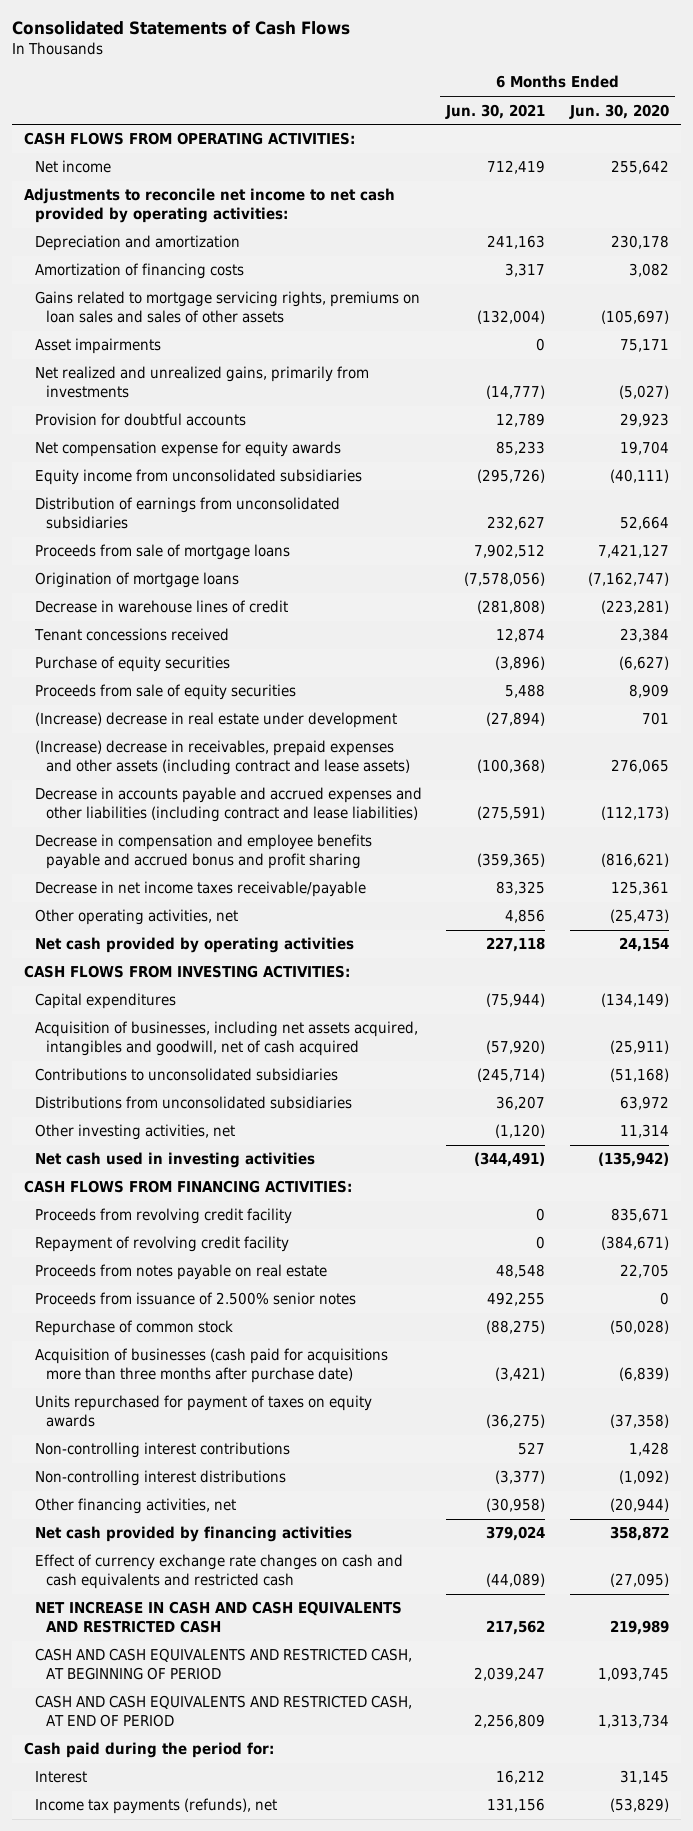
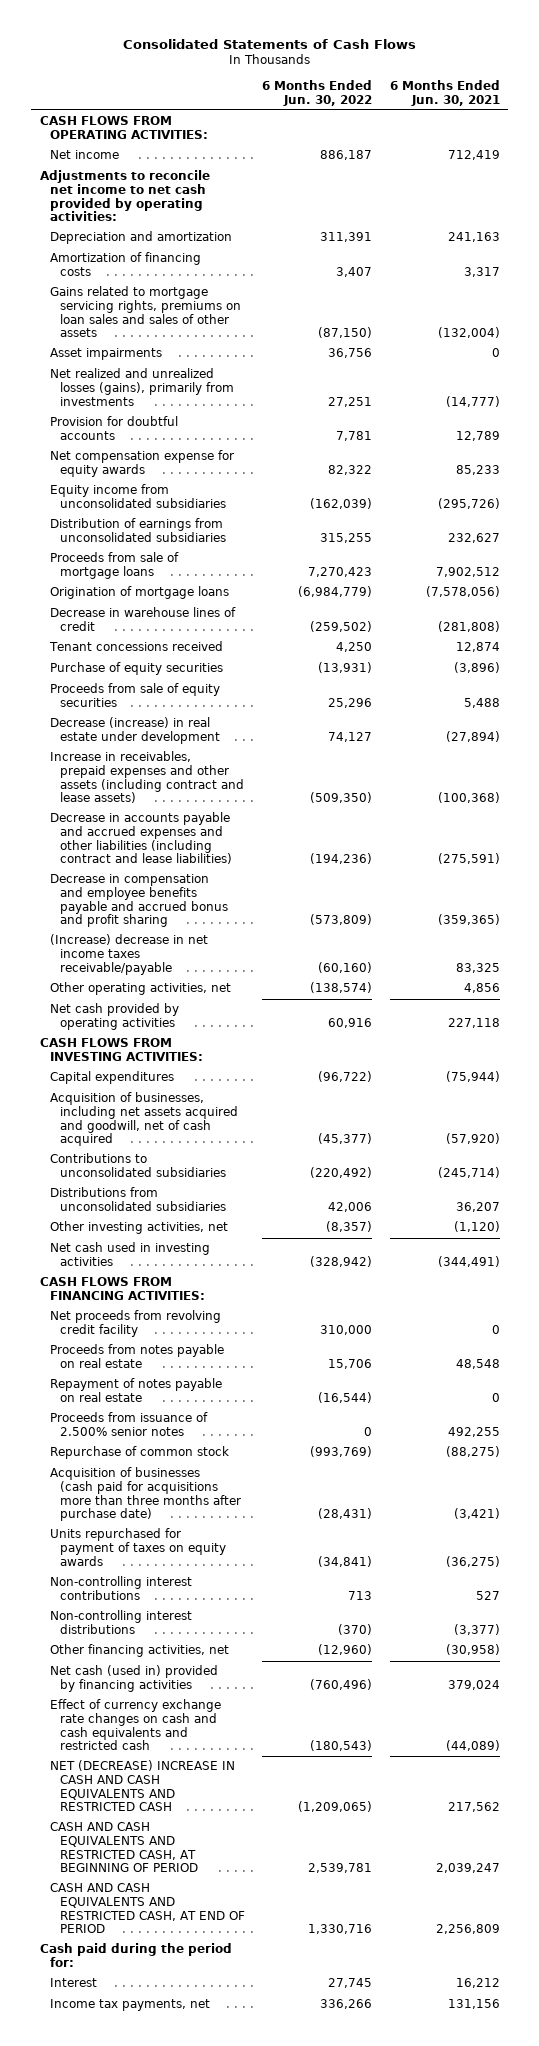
- | 6 Months Ended Jun. 30, 2021 | 6 Months Ended Jun. 30, 2020
+ | 6 Months Ended Jun. 30, 2022 | 6 Months Ended Jun. 30, 2021
- Net realized and unrealized gains, primarily from investments | (14,777) | (5,027)
+ Net realized and unrealized losses (gains), primarily from investments | 27,251 | (14,777)
- (Increase) decrease in real estate under development | (27,894) | 701
- (Increase) decrease in receivables, prepaid expenses and other assets (including contract and lease assets) | (100,368) | 276,065
+ Decrease (increase) in real estate under development | 74,127 | (27,894)
+ Increase in receivables, prepaid expenses and other assets (including contract and lease assets) | (509,350) | (100,368)
- Decrease in net income taxes receivable/payable | 83,325 | 125,361
+ (Increase) decrease in net income taxes receivable/payable | (60,160) | 83,325
- Acquisition of businesses, including net assets acquired, intangibles and goodwill, net of cash acquired | (57,920) | (25,911)
+ Acquisition of businesses, including net assets acquired and goodwill, net of cash acquired | (45,377) | (57,920)
- Proceeds from revolving credit facility | 0 | 835,671
- Repayment of revolving credit facility | 0 | (384,671)
+ Net proceeds from revolving credit facility | 310,000 | 0
+ Repayment of notes payable on real estate | (16,544) | 0
- Net cash provided by financing activities | 379,024 | 358,872
+ Net cash (used in) provided by financing activities | (760,496) | 379,024
- NET INCREASE IN CASH AND CASH EQUIVALENTS AND RESTRICTED CASH | 217,562 | 219,989
+ NET (DECREASE) INCREASE IN CASH AND CASH EQUIVALENTS AND RESTRICTED CASH | (1,209,065) | 217,562
- Income tax payments (refunds), net | 131,156 | (53,829)
+ Income tax payments, net | 336,266 | 131,156

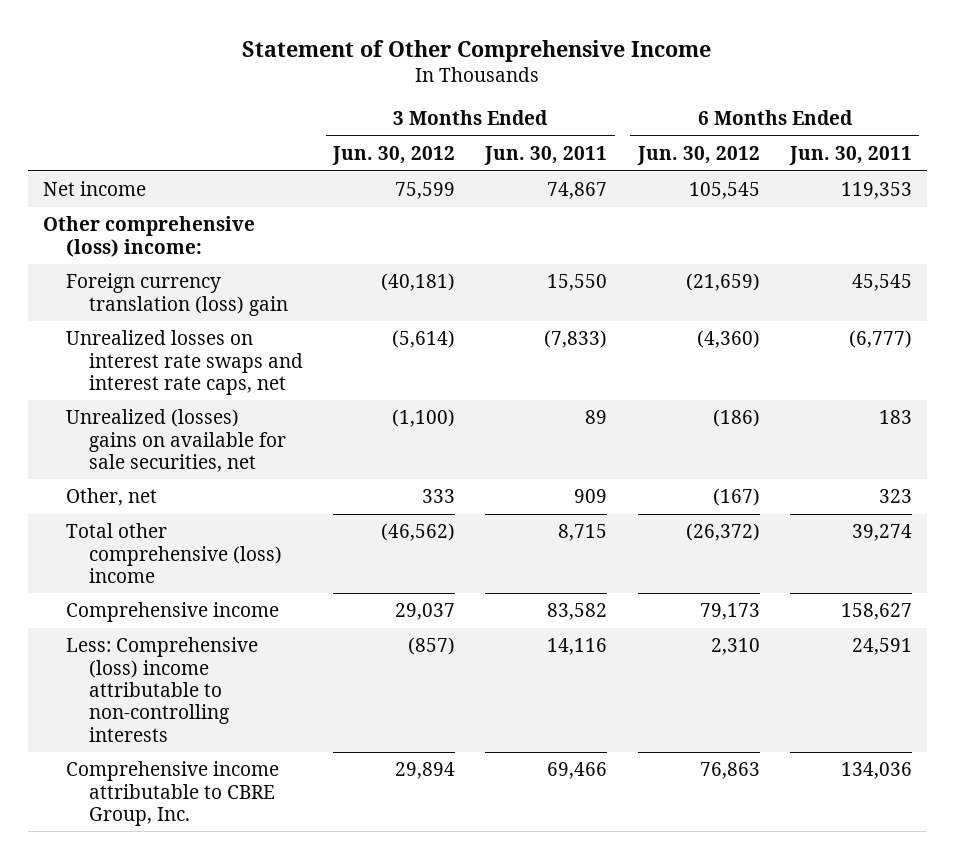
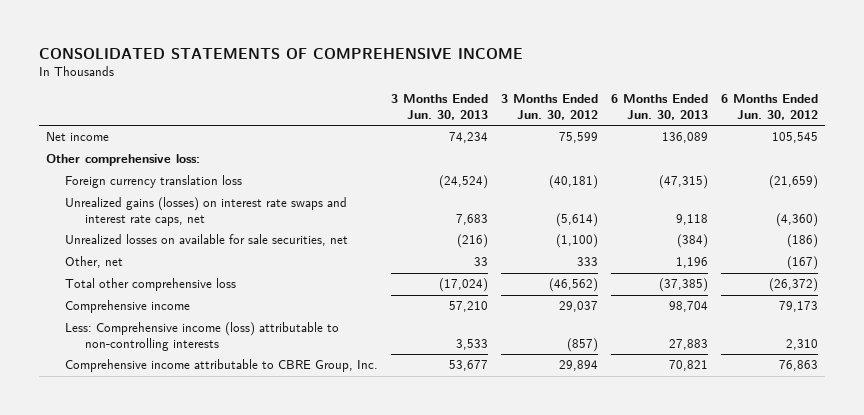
- Statement of Other Comprehensive Income
+ CONSOLIDATED STATEMENTS OF COMPREHENSIVE INCOME
- | 3 Months Ended Jun. 30, 2012 | 3 Months Ended Jun. 30, 2011 | 6 Months Ended Jun. 30, 2012 | 6 Months Ended Jun. 30, 2011
+ | 3 Months Ended Jun. 30, 2013 | 3 Months Ended Jun. 30, 2012 | 6 Months Ended Jun. 30, 2013 | 6 Months Ended Jun. 30, 2012
- Other comprehensive (loss) income:
- Foreign currency translation (loss) gain | (40,181) | 15,550 | (21,659) | 45,545
- Unrealized losses on interest rate swaps and interest rate caps, net | (5,614) | (7,833) | (4,360) | (6,777)
- Unrealized (losses) gains on available for sale securities, net | (1,100) | 89 | (186) | 183
+ Other comprehensive loss:
+ Foreign currency translation loss | (24,524) | (40,181) | (47,315) | (21,659)
+ Unrealized gains (losses) on interest rate swaps and interest rate caps, net | 7,683 | (5,614) | 9,118 | (4,360)
+ Unrealized losses on available for sale securities, net | (216) | (1,100) | (384) | (186)
- Total other comprehensive (loss) income | (46,562) | 8,715 | (26,372) | 39,274
+ Total other comprehensive loss | (17,024) | (46,562) | (37,385) | (26,372)
- Less: Comprehensive (loss) income attributable to non-controlling interests | (857) | 14,116 | 2,310 | 24,591
+ Less: Comprehensive income (loss) attributable to non-controlling interests | 3,533 | (857) | 27,883 | 2,310

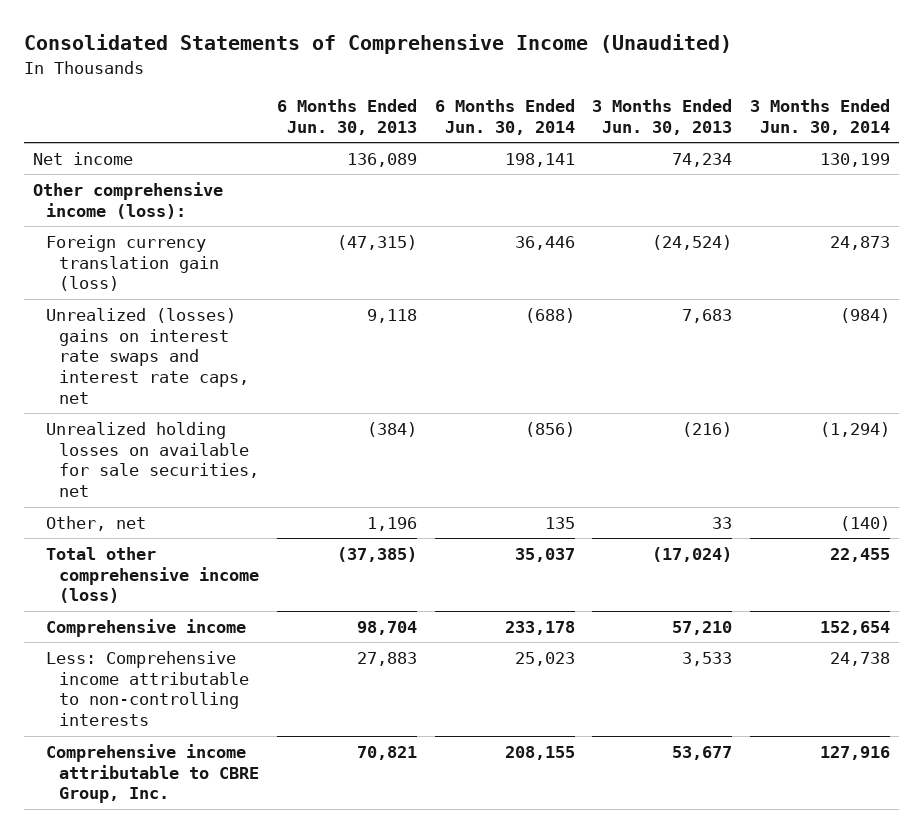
- CONSOLIDATED STATEMENTS OF COMPREHENSIVE INCOME
+ Consolidated Statements of Comprehensive Income (Unaudited)
- | 3 Months Ended Jun. 30, 2013 | 3 Months Ended Jun. 30, 2012 | 6 Months Ended Jun. 30, 2013 | 6 Months Ended Jun. 30, 2012
+ | 6 Months Ended Jun. 30, 2013 | 6 Months Ended Jun. 30, 2014 | 3 Months Ended Jun. 30, 2013 | 3 Months Ended Jun. 30, 2014
- Other comprehensive loss:
- Foreign currency translation loss | (24,524) | (40,181) | (47,315) | (21,659)
- Unrealized gains (losses) on interest rate swaps and interest rate caps, net | 7,683 | (5,614) | 9,118 | (4,360)
- Unrealized losses on available for sale securities, net | (216) | (1,100) | (384) | (186)
+ Other comprehensive income (loss):
+ Foreign currency translation gain (loss) | (47,315) | 36,446 | (24,524) | 24,873
+ Unrealized (losses) gains on interest rate swaps and interest rate caps, net | 9,118 | (688) | 7,683 | (984)
+ Unrealized holding losses on available for sale securities, net | (384) | (856) | (216) | (1,294)
- Total other comprehensive loss | (17,024) | (46,562) | (37,385) | (26,372)
+ Total other comprehensive income (loss) | (37,385) | 35,037 | (17,024) | 22,455
- Less: Comprehensive income (loss) attributable to non-controlling interests | 3,533 | (857) | 27,883 | 2,310
+ Less: Comprehensive income attributable to non-controlling interests | 27,883 | 25,023 | 3,533 | 24,738

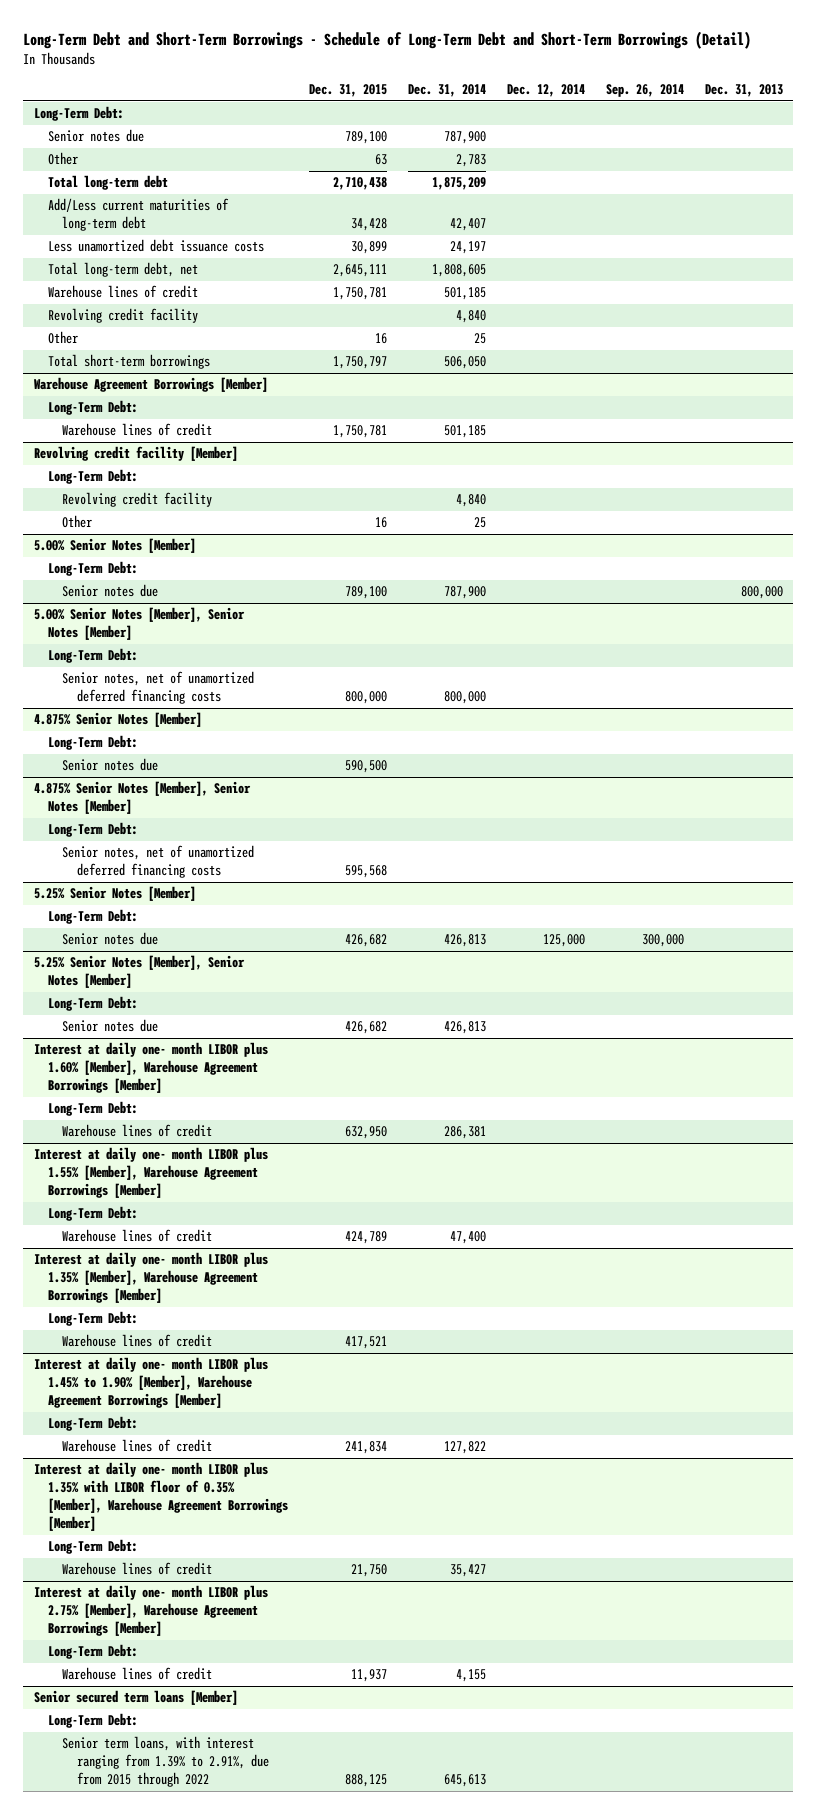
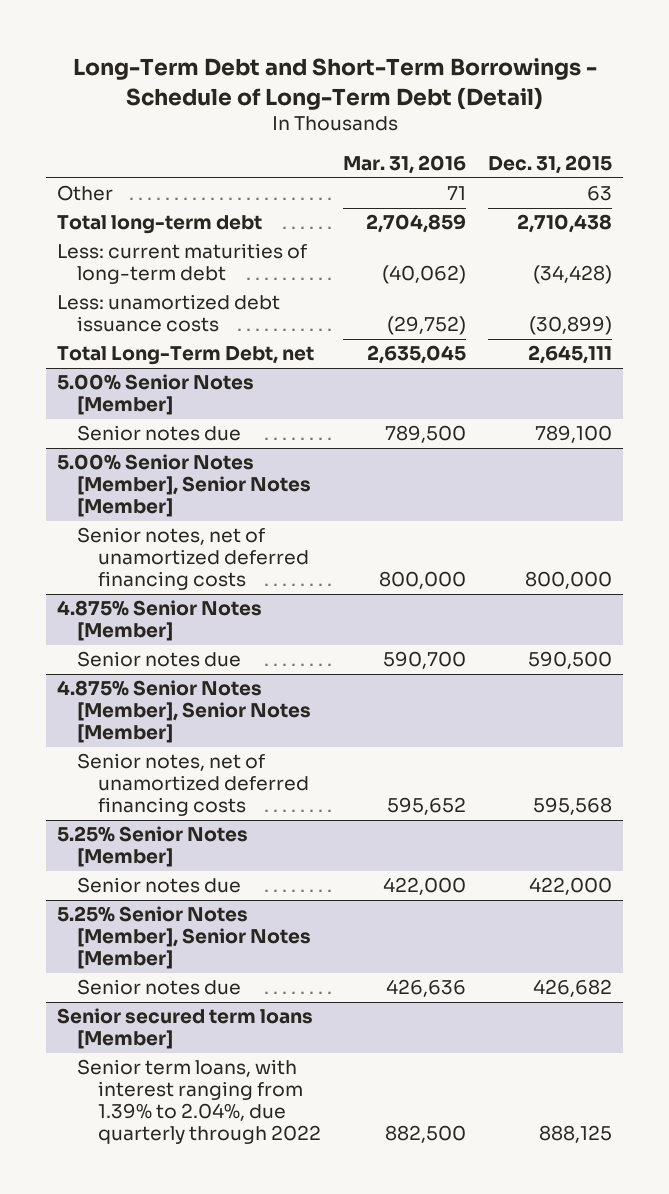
- Long-Term Debt and Short-Term Borrowings - Schedule of Long-Term Debt and Short-Term Borrowings (Detail)
+ Long-Term Debt and Short-Term Borrowings - Schedule of Long-Term Debt (Detail)
- | Dec. 31, 2015 | Dec. 31, 2014 | Dec. 12, 2014 | Sep. 26, 2014 | Dec. 31, 2013
+ | Mar. 31, 2016 | Dec. 31, 2015
- Long-Term Debt:
- Senior notes due | 789,100 | 787,900 | | |
- Add/Less current maturities of long-term debt | 34,428 | 42,407 | | |
- Less unamortized debt issuance costs | 30,899 | 24,197 | | |
- Total long-term debt, net | 2,645,111 | 1,808,605 | | |
- Warehouse lines of credit | 1,750,781 | 501,185 | | |
- Revolving credit facility | | 4,840 | | |
- Other | 16 | 25 | | |
- Total short-term borrowings | 1,750,797 | 506,050 | | |
- Warehouse Agreement Borrowings [Member]
- Long-Term Debt:
- Warehouse lines of credit | 1,750,781 | 501,185 | | |
- Revolving credit facility [Member]
- Long-Term Debt:
- Revolving credit facility | | 4,840 | | |
- Other | 16 | 25 | | |
+ Less: current maturities of long-term debt | (40,062) | (34,428)
+ Less: unamortized debt issuance costs | (29,752) | (30,899)
+ Total Long-Term Debt, net | 2,635,045 | 2,645,111
@ 5.00% Senior Notes [Member]
- Long-Term Debt:
@ 5.00% Senior Notes [Member], Senior Notes [Member]
- Long-Term Debt:
@ 4.875% Senior Notes [Member]
- Long-Term Debt:
@ 4.875% Senior Notes [Member], Senior Notes [Member]
- Long-Term Debt:
@ 5.25% Senior Notes [Member]
- Long-Term Debt:
- Senior notes due | 426,682 | 426,813 | 125,000 | 300,000 |
+ Senior notes due | 422,000 | 422,000
@ 5.25% Senior Notes [Member], Senior Notes [Member]
- Long-Term Debt:
- Interest at daily one- month LIBOR plus 1.60% [Member], Warehouse Agreement Borrowings [Member]
- Long-Term Debt:
- Warehouse lines of credit | 632,950 | 286,381 | | |
- Interest at daily one- month LIBOR plus 1.55% [Member], Warehouse Agreement Borrowings [Member]
- Long-Term Debt:
- Warehouse lines of credit | 424,789 | 47,400 | | |
- Interest at daily one- month LIBOR plus 1.35% [Member], Warehouse Agreement Borrowings [Member]
- Long-Term Debt:
- Warehouse lines of credit | 417,521 | | | |
- Interest at daily one- month LIBOR plus 1.45% to 1.90% [Member], Warehouse Agreement Borrowings [Member]
- Long-Term Debt:
- Warehouse lines of credit | 241,834 | 127,822 | | |
- Interest at daily one- month LIBOR plus 1.35% with LIBOR floor of 0.35% [Member], Warehouse Agreement Borrowings [Member]
- Long-Term Debt:
- Warehouse lines of credit | 21,750 | 35,427 | | |
- Interest at daily one- month LIBOR plus 2.75% [Member], Warehouse Agreement Borrowings [Member]
- Long-Term Debt:
- Warehouse lines of credit | 11,937 | 4,155 | | |
@ Senior secured term loans [Member]
- Long-Term Debt:
- Senior term loans, with interest ranging from 1.39% to 2.91%, due from 2015 through 2022 | 888,125 | 645,613 | | |
+ Senior term loans, with interest ranging from 1.39% to 2.04%, due quarterly through 2022 | 882,500 | 888,125

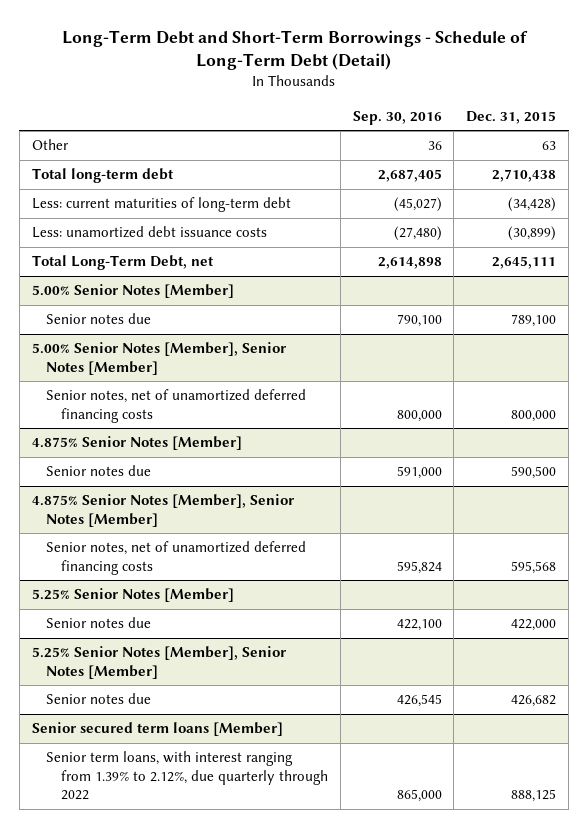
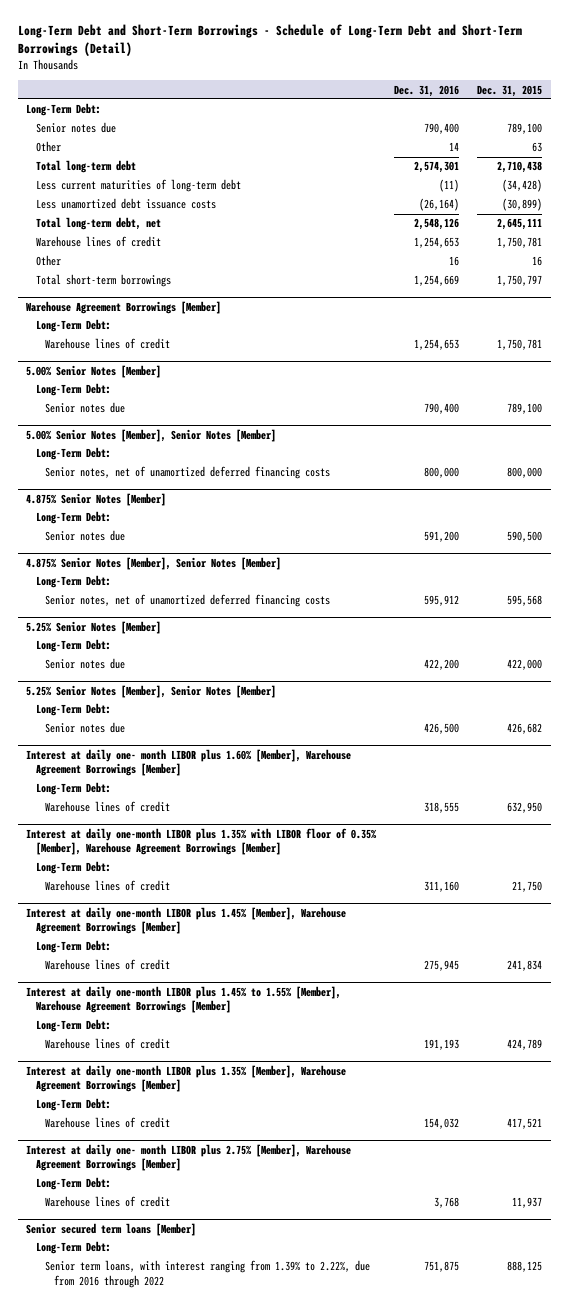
- Long-Term Debt and Short-Term Borrowings - Schedule of Long-Term Debt (Detail)
+ Long-Term Debt and Short-Term Borrowings - Schedule of Long-Term Debt and Short-Term Borrowings (Detail)
- | Sep. 30, 2016 | Dec. 31, 2015
+ | Dec. 31, 2016 | Dec. 31, 2015
+ Long-Term Debt:
+ Senior notes due | 790,400 | 789,100
- Less: current maturities of long-term debt | (45,027) | (34,428)
- Less: unamortized debt issuance costs | (27,480) | (30,899)
- Total Long-Term Debt, net | 2,614,898 | 2,645,111
+ Less current maturities of long-term debt | (11) | (34,428)
+ Less unamortized debt issuance costs | (26,164) | (30,899)
+ Total long-term debt, net | 2,548,126 | 2,645,111
+ Warehouse lines of credit | 1,254,653 | 1,750,781
+ Other | 16 | 16
+ Total short-term borrowings | 1,254,669 | 1,750,797
+ Warehouse Agreement Borrowings [Member]
+ Long-Term Debt:
+ Warehouse lines of credit | 1,254,653 | 1,750,781
@ 5.00% Senior Notes [Member]
+ Long-Term Debt:
@ 5.00% Senior Notes [Member], Senior Notes [Member]
+ Long-Term Debt:
@ 4.875% Senior Notes [Member]
+ Long-Term Debt:
@ 4.875% Senior Notes [Member], Senior Notes [Member]
+ Long-Term Debt:
@ 5.25% Senior Notes [Member]
+ Long-Term Debt:
@ 5.25% Senior Notes [Member], Senior Notes [Member]
+ Long-Term Debt:
+ Interest at daily one- month LIBOR plus 1.60% [Member], Warehouse Agreement Borrowings [Member]
+ Long-Term Debt:
+ Warehouse lines of credit | 318,555 | 632,950
+ Interest at daily one-month LIBOR plus 1.35% with LIBOR floor of 0.35% [Member], Warehouse Agreement Borrowings [Member]
+ Long-Term Debt:
+ Warehouse lines of credit | 311,160 | 21,750
+ Interest at daily one-month LIBOR plus 1.45% [Member], Warehouse Agreement Borrowings [Member]
+ Long-Term Debt:
+ Warehouse lines of credit | 275,945 | 241,834
+ Interest at daily one-month LIBOR plus 1.45% to 1.55% [Member], Warehouse Agreement Borrowings [Member]
+ Long-Term Debt:
+ Warehouse lines of credit | 191,193 | 424,789
+ Interest at daily one-month LIBOR plus 1.35% [Member], Warehouse Agreement Borrowings [Member]
+ Long-Term Debt:
+ Warehouse lines of credit | 154,032 | 417,521
+ Interest at daily one- month LIBOR plus 2.75% [Member], Warehouse Agreement Borrowings [Member]
+ Long-Term Debt:
+ Warehouse lines of credit | 3,768 | 11,937
@ Senior secured term loans [Member]
- Senior term loans, with interest ranging from 1.39% to 2.12%, due quarterly through 2022 | 865,000 | 888,125
+ Long-Term Debt:
+ Senior term loans, with interest ranging from 1.39% to 2.22%, due from 2016 through 2022 | 751,875 | 888,125

